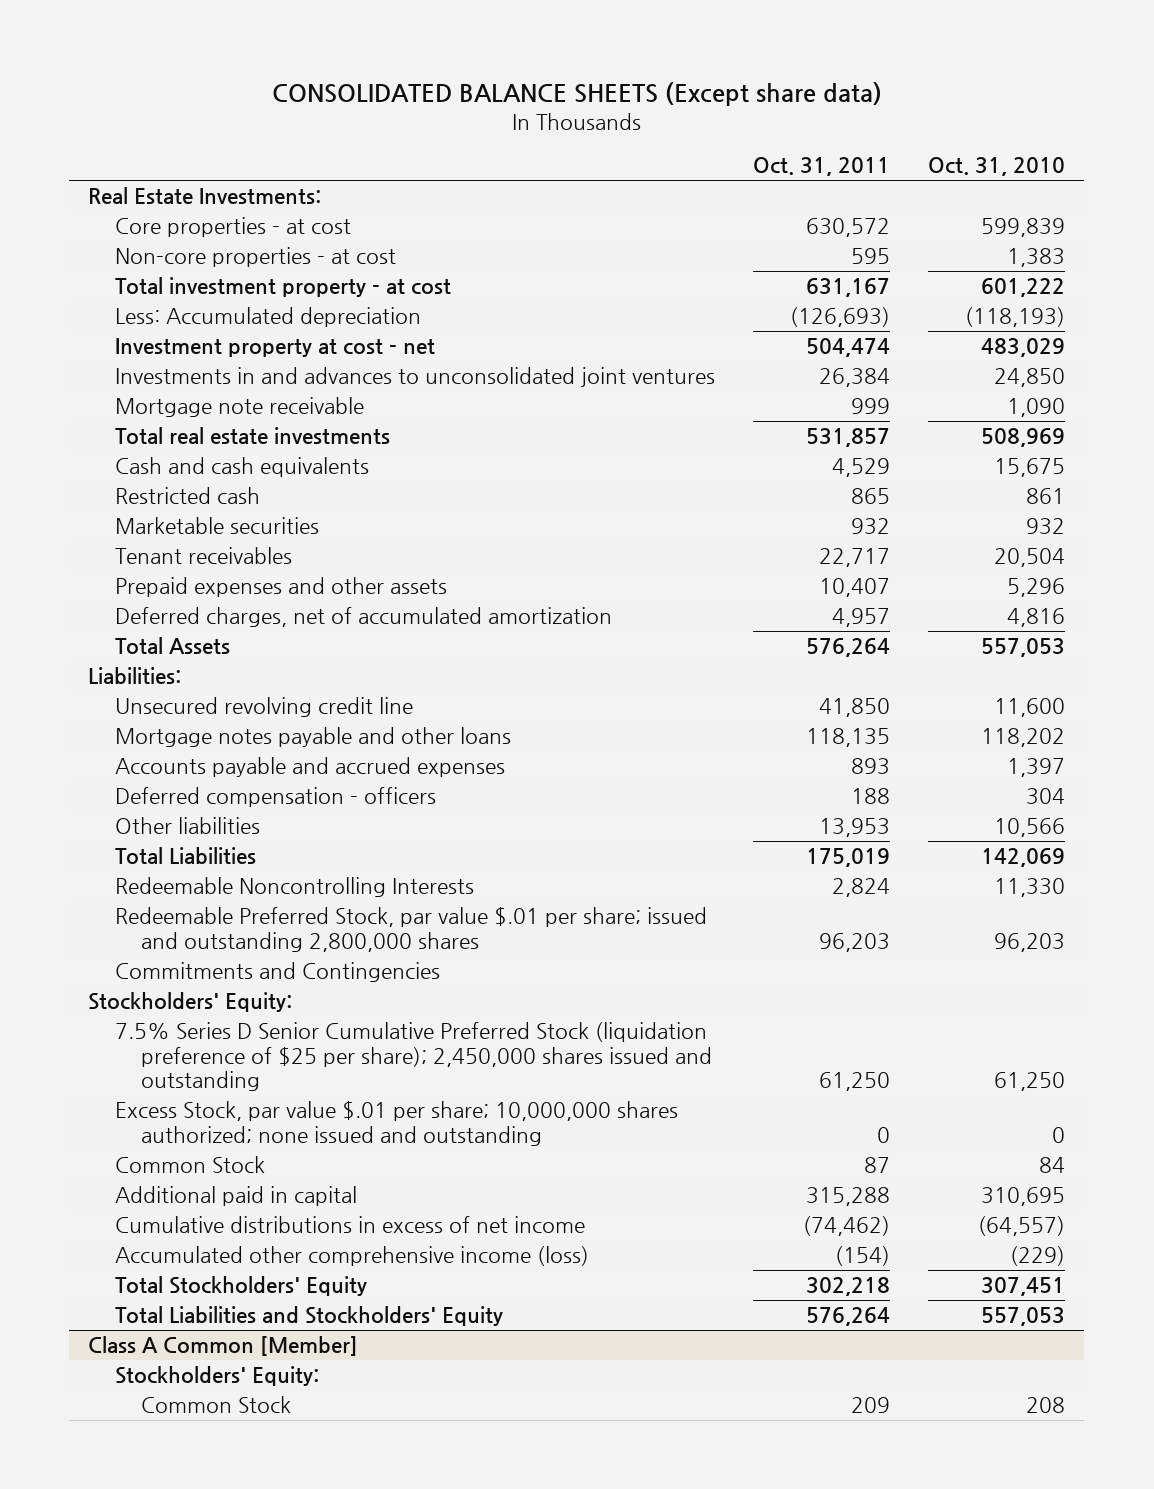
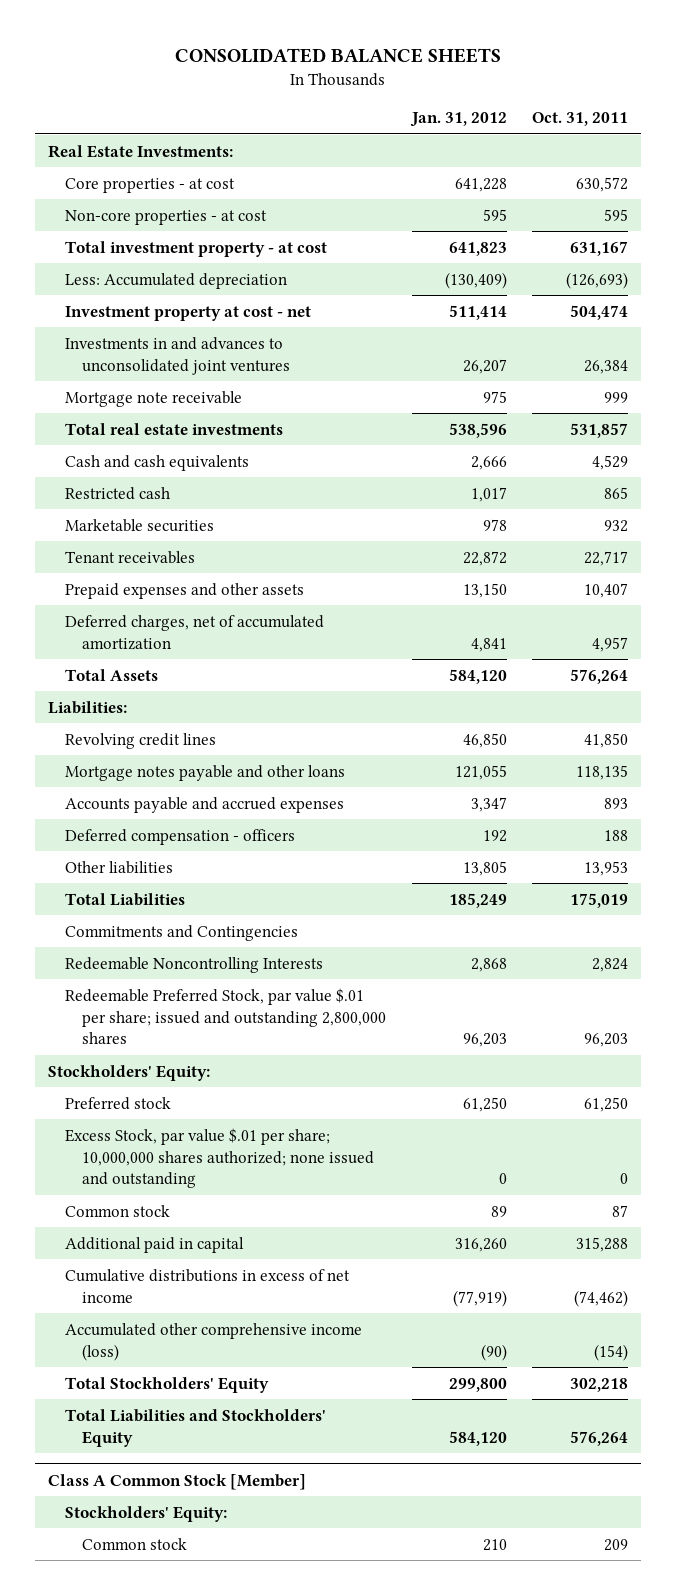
- CONSOLIDATED BALANCE SHEETS (Except share data)
+ CONSOLIDATED BALANCE SHEETS
- | Oct. 31, 2011 | Oct. 31, 2010
+ | Jan. 31, 2012 | Oct. 31, 2011
- Unsecured revolving credit line | 41,850 | 11,600
+ Revolving credit lines | 46,850 | 41,850
moved up: Commitments and Contingencies
- 7.5% Series D Senior Cumulative Preferred Stock (liquidation preference of $25 per share); 2,450,000 shares issued and outstanding | 61,250 | 61,250
+ Preferred stock | 61,250 | 61,250
- Common Stock | 87 | 84
+ Common stock | 89 | 87
- Class A Common [Member]
+ Class A Common Stock [Member]
- Common Stock | 209 | 208
+ Common stock | 210 | 209

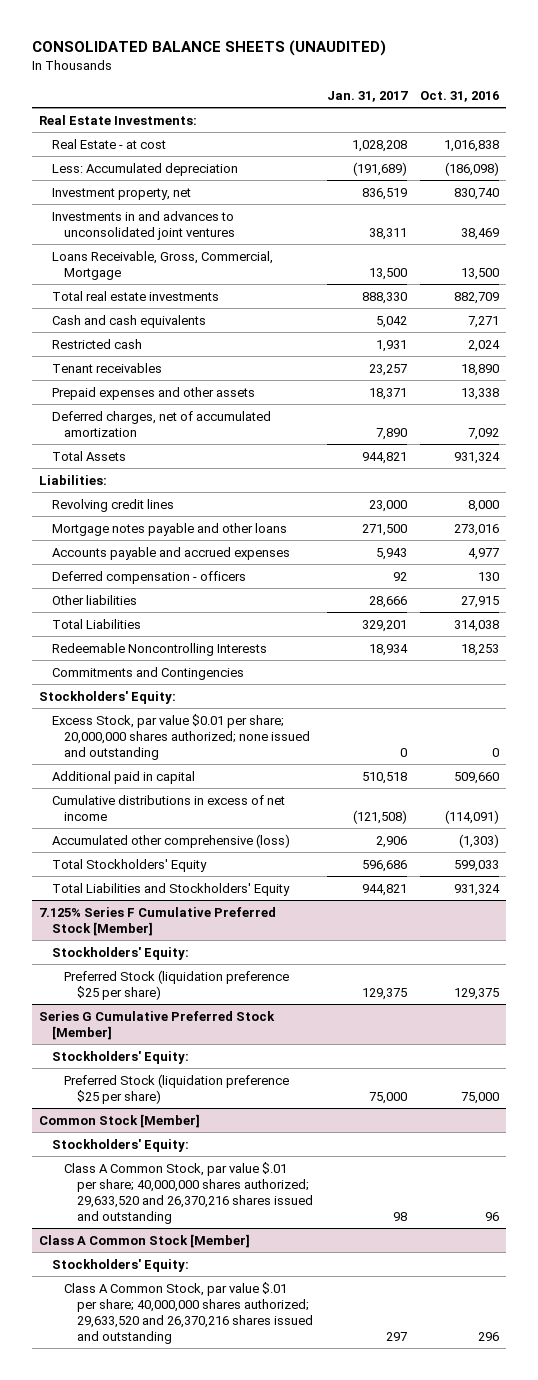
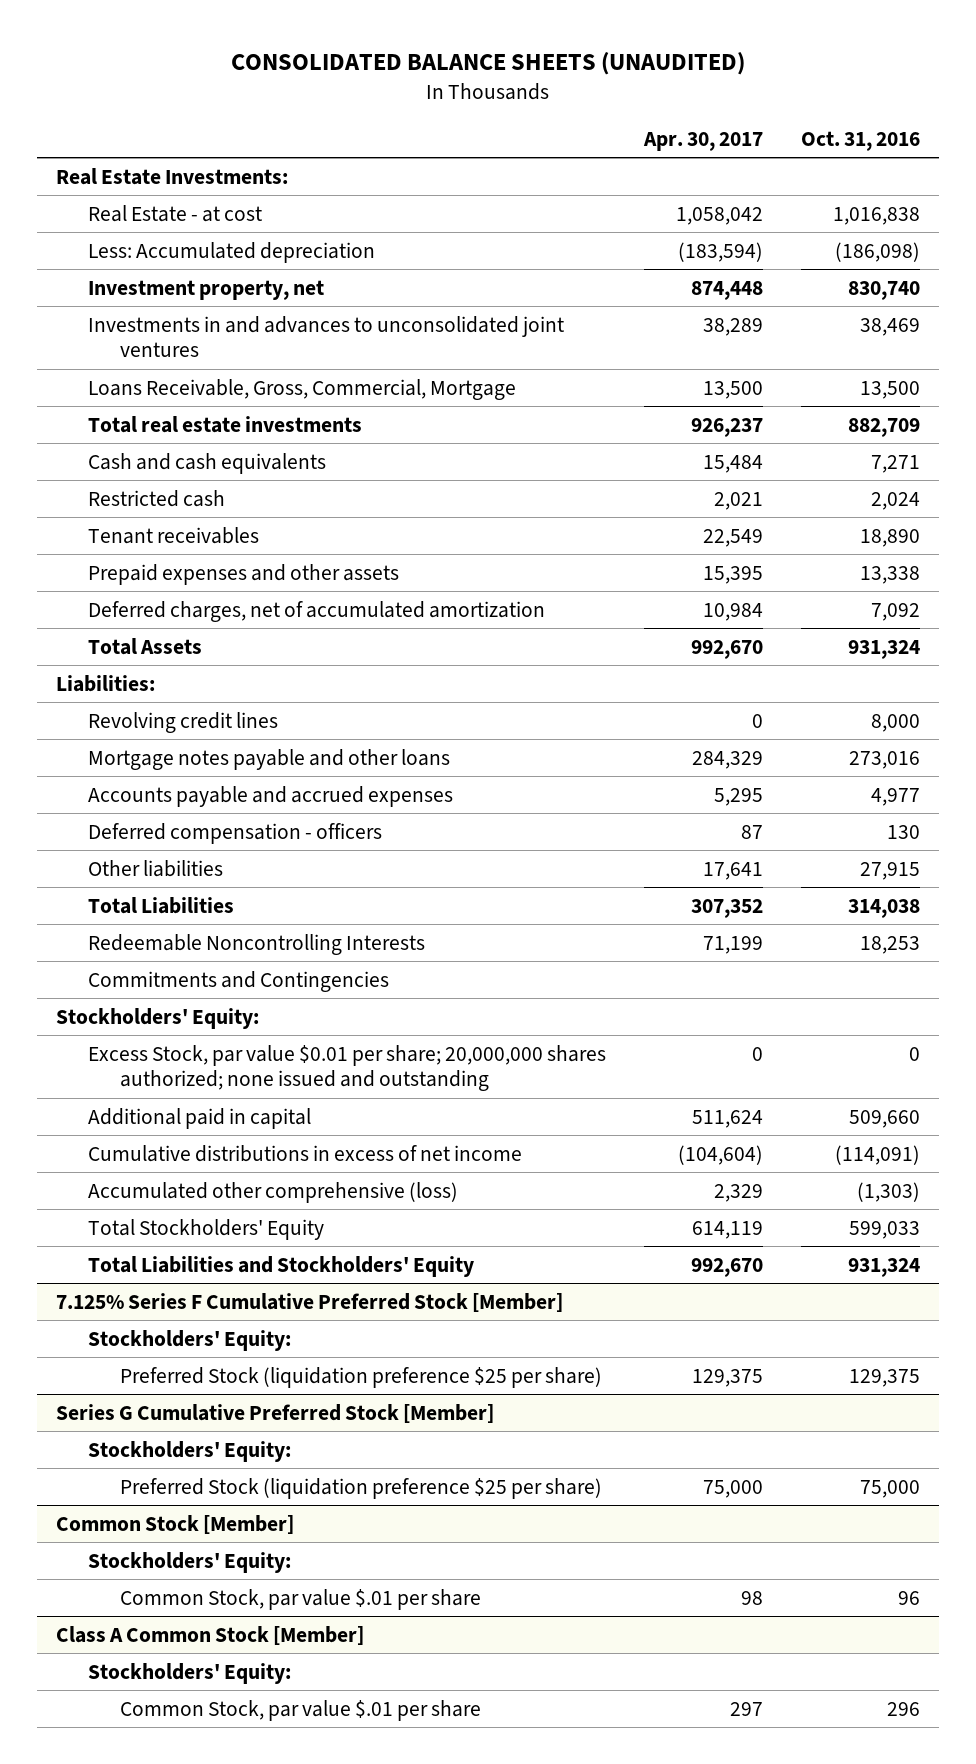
- | Jan. 31, 2017 | Oct. 31, 2016
+ | Apr. 30, 2017 | Oct. 31, 2016
@ Common Stock [Member]
- Class A Common Stock, par value $.01 per share; 40,000,000 shares authorized; 29,633,520 and 26,370,216 shares issued and outstanding | 98 | 96
+ Common Stock, par value $.01 per share | 98 | 96
@ Class A Common Stock [Member]
- Class A Common Stock, par value $.01 per share; 40,000,000 shares authorized; 29,633,520 and 26,370,216 shares issued and outstanding | 297 | 296
+ Common Stock, par value $.01 per share | 297 | 296

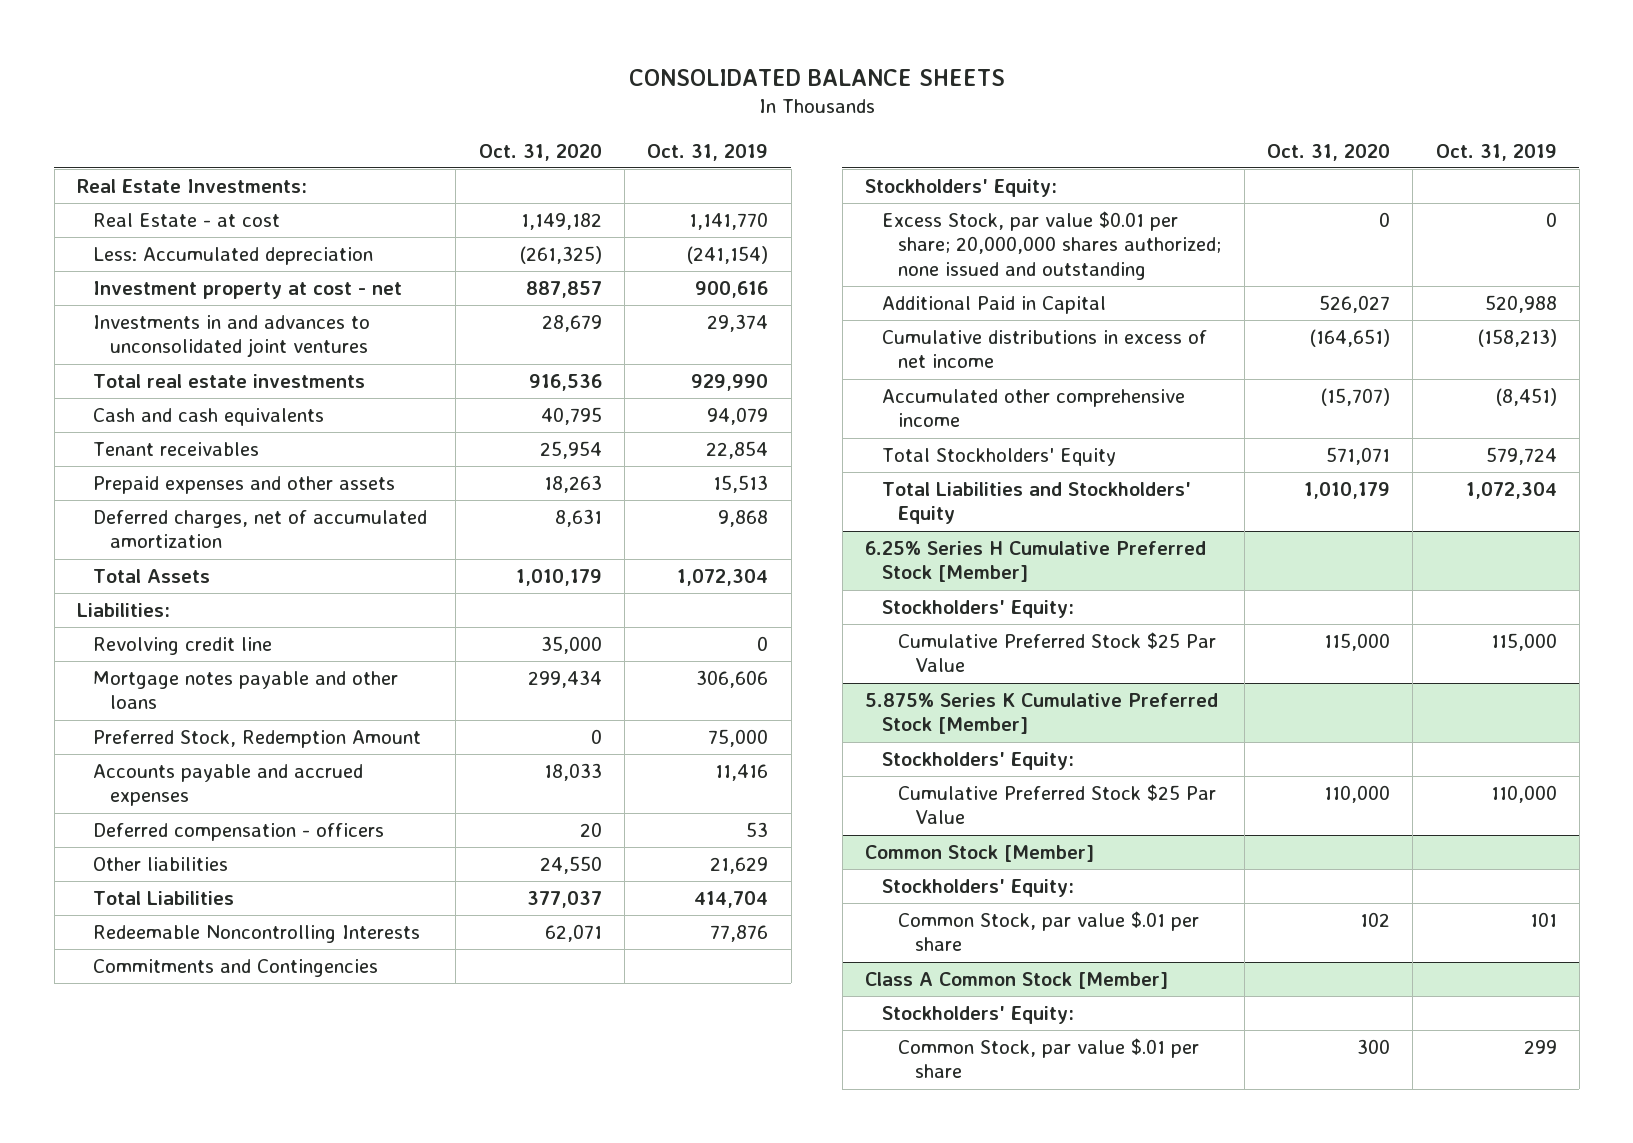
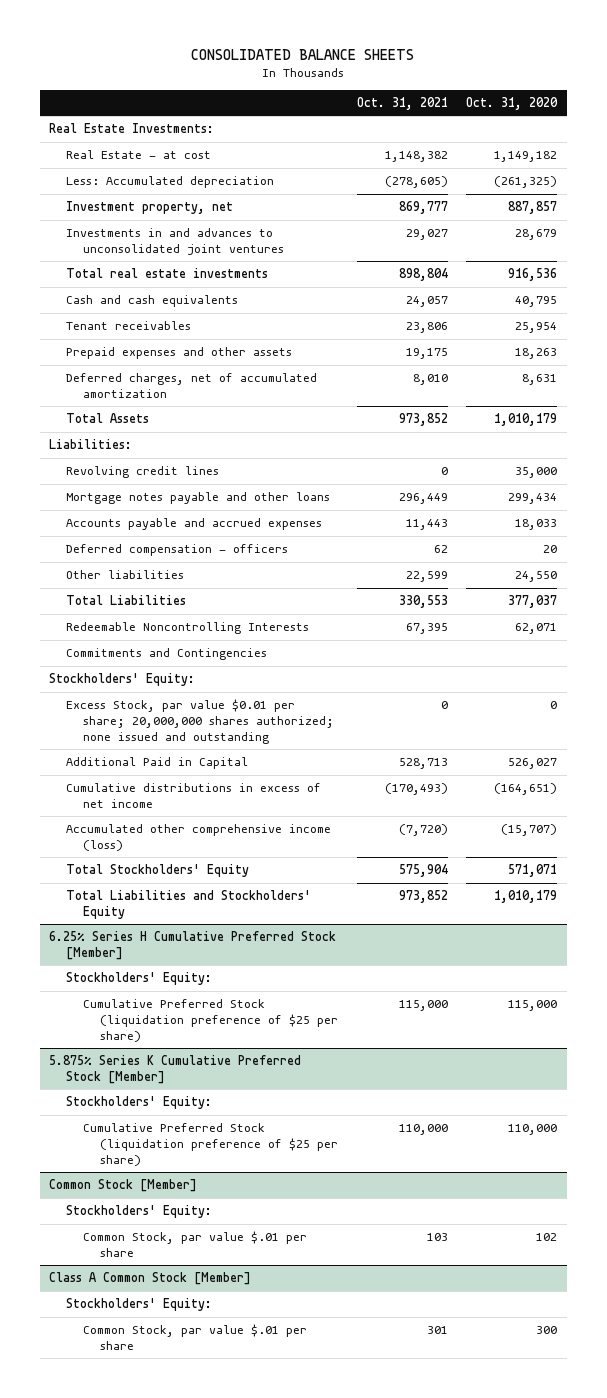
- | Oct. 31, 2020 | Oct. 31, 2019
+ | Oct. 31, 2021 | Oct. 31, 2020
- Investment property at cost - net | 887,857 | 900,616
+ Investment property, net | 869,777 | 887,857
- Revolving credit line | 35,000 | 0
+ Revolving credit lines | 0 | 35,000
- Preferred Stock, Redemption Amount | 0 | 75,000
- Accumulated other comprehensive income | (15,707) | (8,451)
+ Accumulated other comprehensive income (loss) | (7,720) | (15,707)
@ 6.25% Series H Cumulative Preferred Stock [Member]
- Cumulative Preferred Stock $25 Par Value | 115,000 | 115,000
+ Cumulative Preferred Stock (liquidation preference of $25 per share) | 115,000 | 115,000
@ 5.875% Series K Cumulative Preferred Stock [Member]
- Cumulative Preferred Stock $25 Par Value | 110,000 | 110,000
+ Cumulative Preferred Stock (liquidation preference of $25 per share) | 110,000 | 110,000

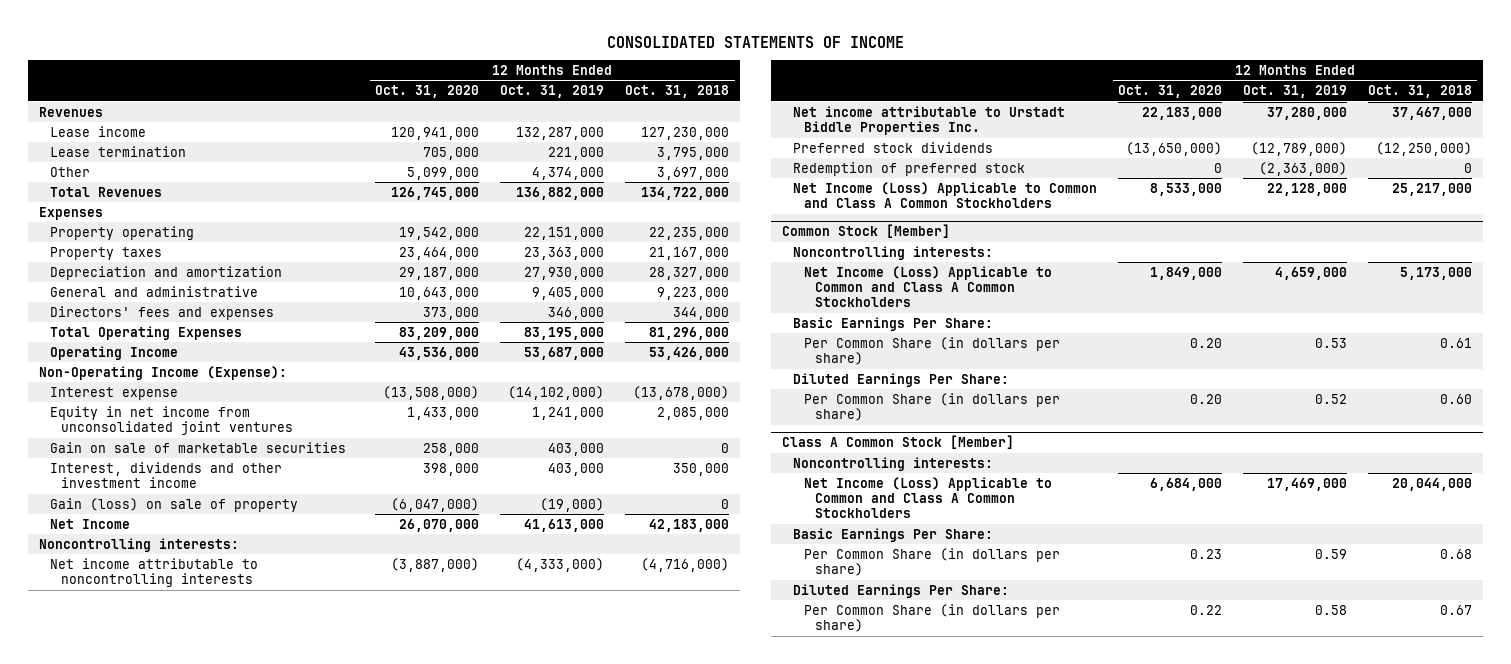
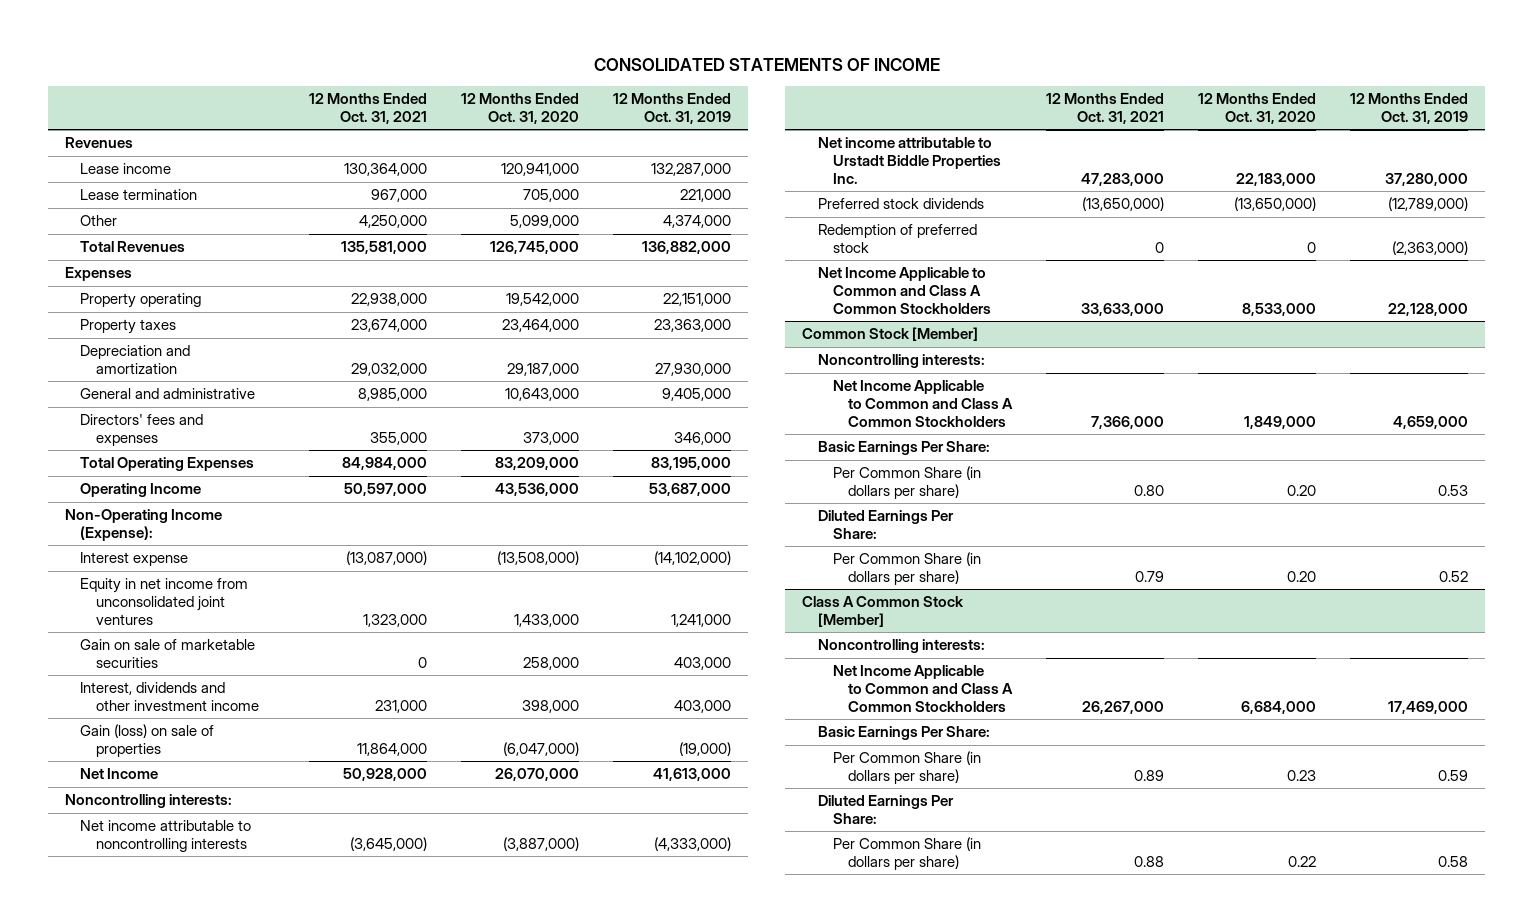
- | 12 Months Ended Oct. 31, 2020 | 12 Months Ended Oct. 31, 2019 | 12 Months Ended Oct. 31, 2018
+ | 12 Months Ended Oct. 31, 2021 | 12 Months Ended Oct. 31, 2020 | 12 Months Ended Oct. 31, 2019
- Gain (loss) on sale of property | (6,047,000) | (19,000) | 0
+ Gain (loss) on sale of properties | 11,864,000 | (6,047,000) | (19,000)
- Net Income (Loss) Applicable to Common and Class A Common Stockholders | 8,533,000 | 22,128,000 | 25,217,000
+ Net Income Applicable to Common and Class A Common Stockholders | 33,633,000 | 8,533,000 | 22,128,000
@ Common Stock [Member]
- Net Income (Loss) Applicable to Common and Class A Common Stockholders | 1,849,000 | 4,659,000 | 5,173,000
+ Net Income Applicable to Common and Class A Common Stockholders | 7,366,000 | 1,849,000 | 4,659,000
@ Class A Common Stock [Member]
- Net Income (Loss) Applicable to Common and Class A Common Stockholders | 6,684,000 | 17,469,000 | 20,044,000
+ Net Income Applicable to Common and Class A Common Stockholders | 26,267,000 | 6,684,000 | 17,469,000

